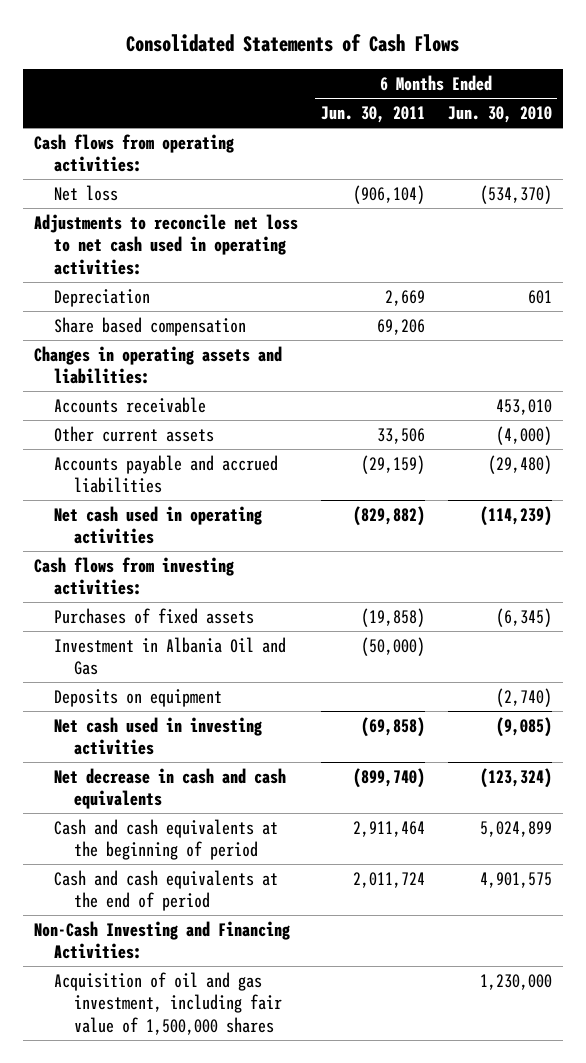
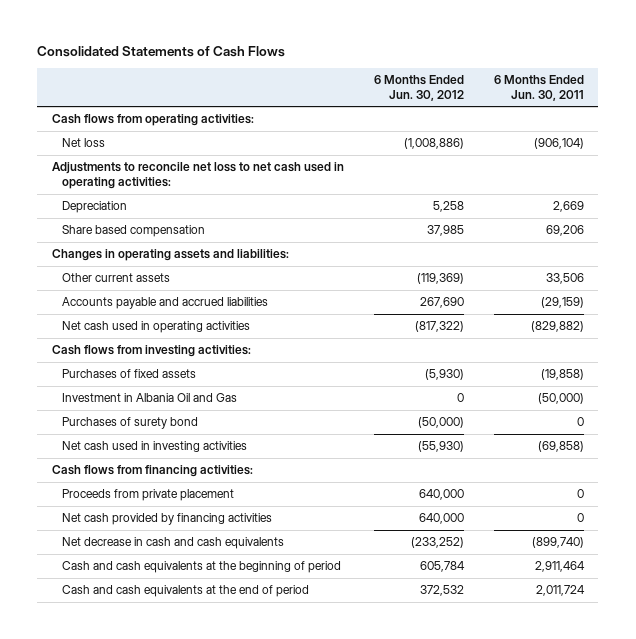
- | 6 Months Ended Jun. 30, 2011 | 6 Months Ended Jun. 30, 2010
+ | 6 Months Ended Jun. 30, 2012 | 6 Months Ended Jun. 30, 2011
- Accounts receivable | | 453,010
- Deposits on equipment | | (2,740)
+ Purchases of surety bond | (50,000) | 0
+ Cash flows from financing activities:
+ Proceeds from private placement | 640,000 | 0
+ Net cash provided by financing activities | 640,000 | 0
- Non-Cash Investing and Financing Activities:
- Acquisition of oil and gas investment, including fair value of 1,500,000 shares | | 1,230,000

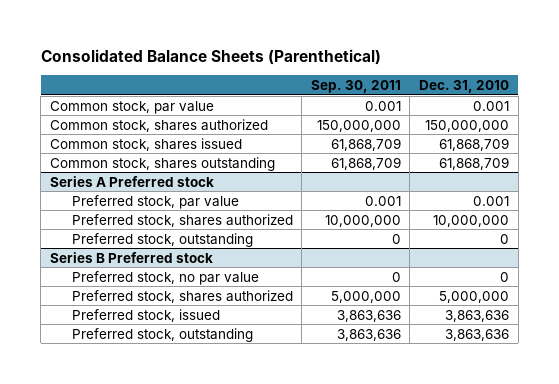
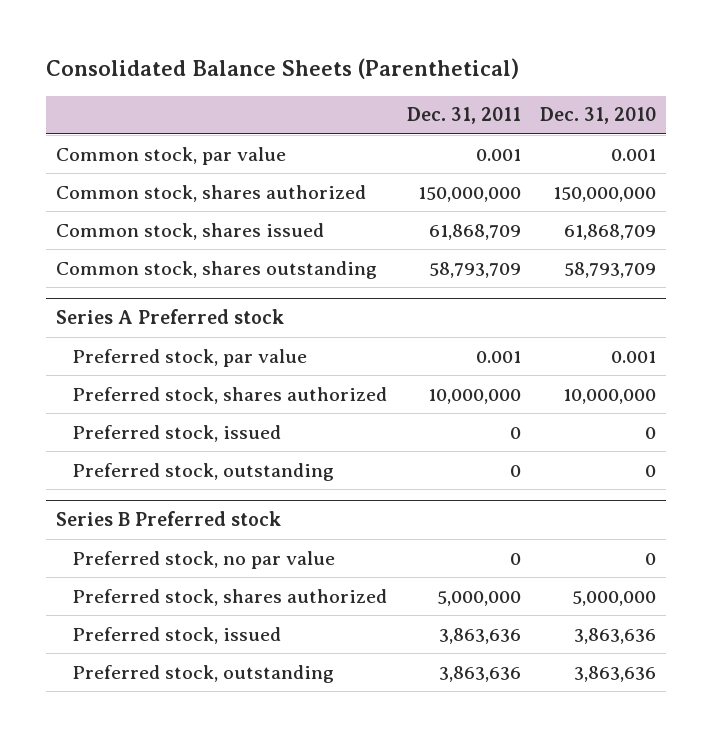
- | Sep. 30, 2011 | Dec. 31, 2010
+ | Dec. 31, 2011 | Dec. 31, 2010
- Common stock, shares outstanding | 61,868,709 | 61,868,709
+ Common stock, shares outstanding | 58,793,709 | 58,793,709
@ Series A Preferred stock
+ Preferred stock, issued | 0 | 0

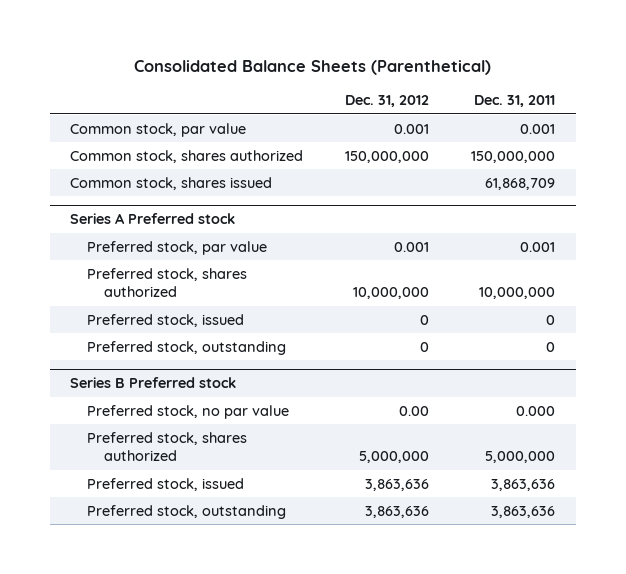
- | Dec. 31, 2011 | Dec. 31, 2010
+ | Dec. 31, 2012 | Dec. 31, 2011
- Common stock, shares outstanding | 58,793,709 | 58,793,709
@ Series B Preferred stock
- Preferred stock, no par value | 0 | 0
+ Preferred stock, no par value | 0.00 | 0.000

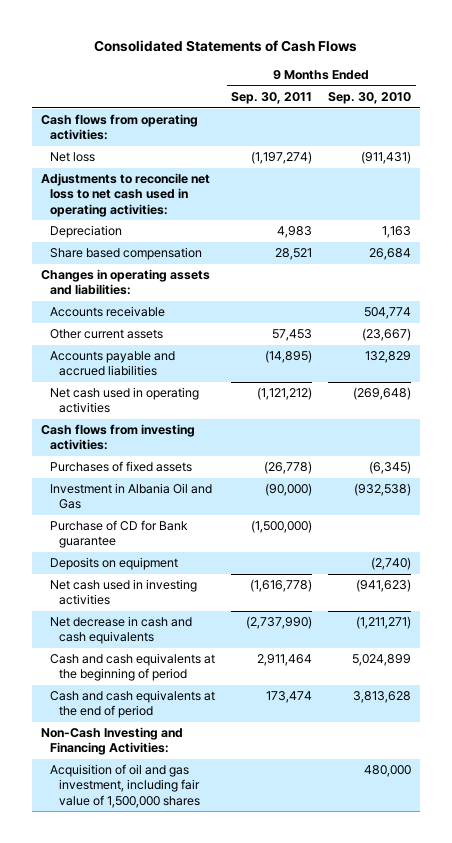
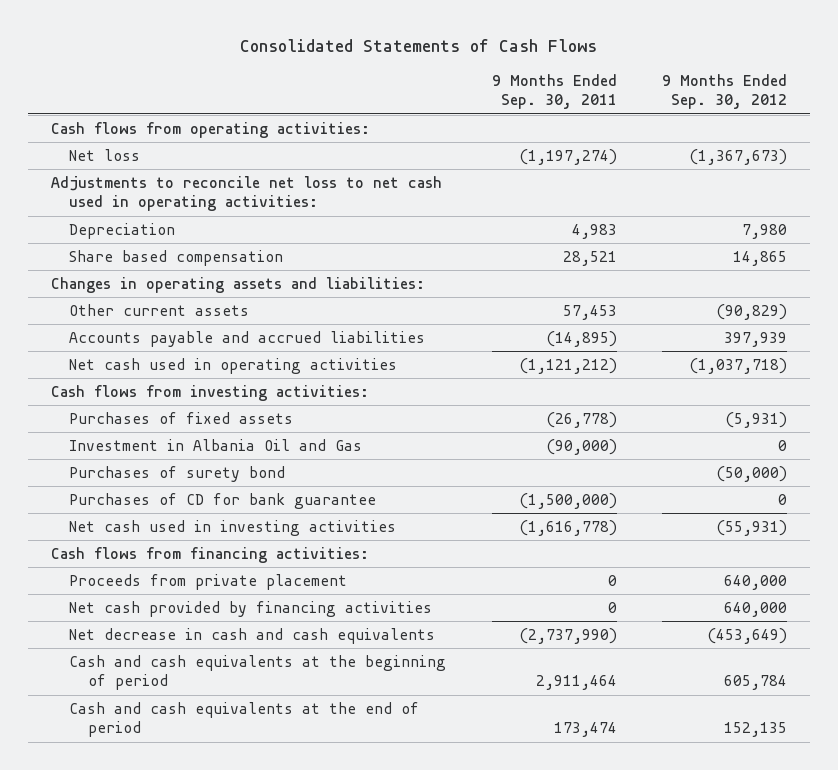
- | 9 Months Ended Sep. 30, 2011 | 9 Months Ended Sep. 30, 2010
+ | 9 Months Ended Sep. 30, 2011 | 9 Months Ended Sep. 30, 2012
- Accounts receivable | | 504,774
- Purchase of CD for Bank guarantee | (1,500,000) |
- Deposits on equipment | | (2,740)
+ Purchases of surety bond | | (50,000)
+ Purchases of CD for bank guarantee | (1,500,000) | 0
+ Cash flows from financing activities:
+ Proceeds from private placement | 0 | 640,000
+ Net cash provided by financing activities | 0 | 640,000
- Non-Cash Investing and Financing Activities:
- Acquisition of oil and gas investment, including fair value of 1,500,000 shares | | 480,000

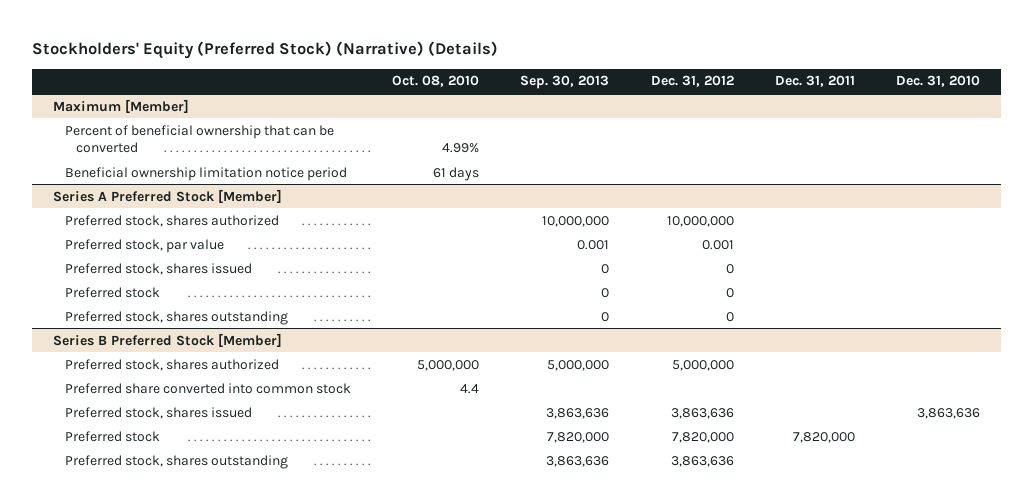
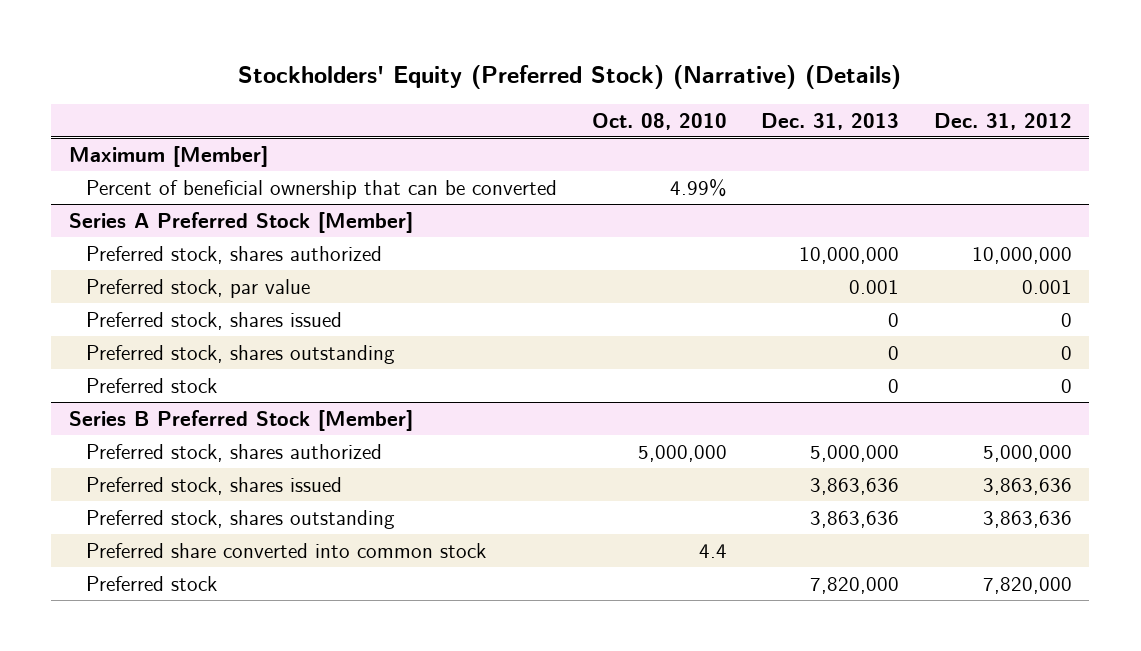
- | Oct. 08, 2010 | Sep. 30, 2013 | Dec. 31, 2012 | Dec. 31, 2011 | Dec. 31, 2010
+ | Oct. 08, 2010 | Dec. 31, 2013 | Dec. 31, 2012
@ Maximum [Member]
- Beneficial ownership limitation notice period | 61 days | | | |
@ Series A Preferred Stock [Member]
moved down: Preferred stock | | 0 | 0
@ Series B Preferred Stock [Member]
moved down: Preferred share converted into common stock | 4.4 | |
moved down: Preferred stock | | 7,820,000 | 7,820,000

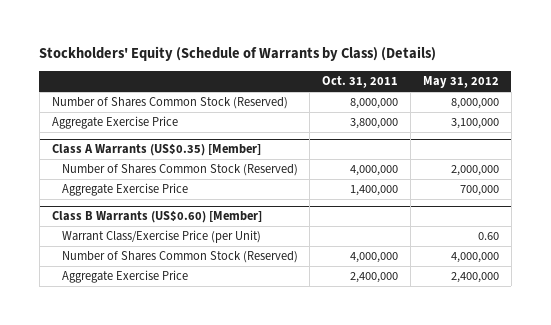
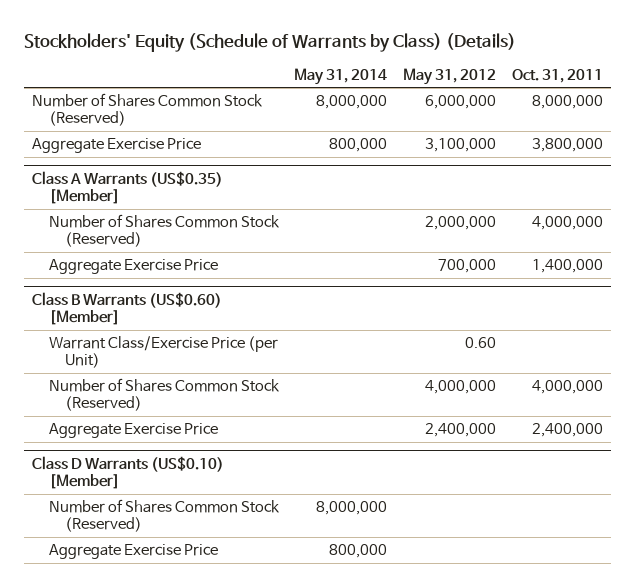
- | Oct. 31, 2011 | May 31, 2012
+ | May 31, 2014 | May 31, 2012 | Oct. 31, 2011
- Number of Shares Common Stock (Reserved) | 8,000,000 | 8,000,000
+ Number of Shares Common Stock (Reserved) | 8,000,000 | 6,000,000 | 8,000,000
+ Class D Warrants (US$0.10) [Member]
+ Number of Shares Common Stock (Reserved) | 8,000,000 | |
+ Aggregate Exercise Price | 800,000 | |

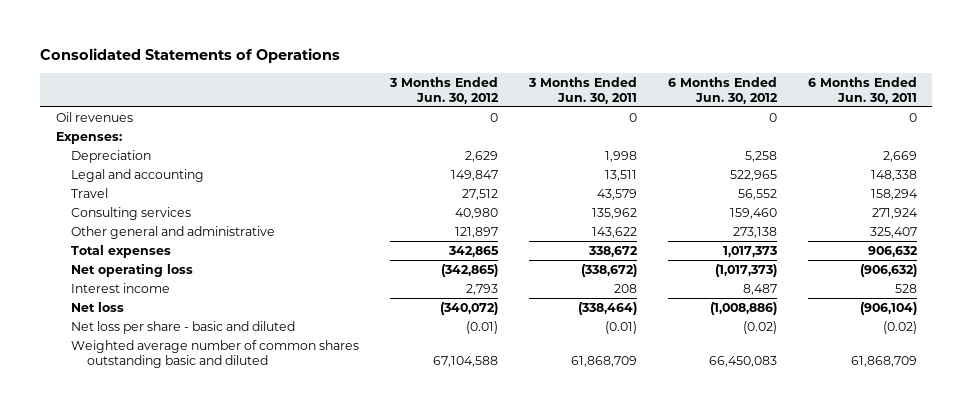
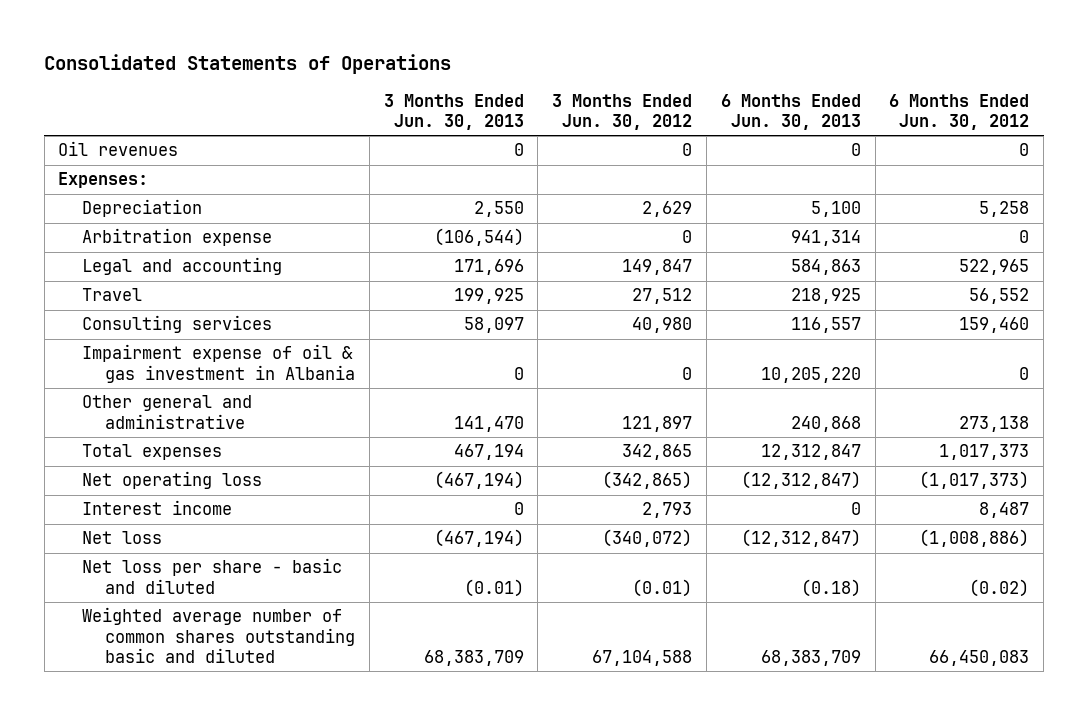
- | 3 Months Ended Jun. 30, 2012 | 3 Months Ended Jun. 30, 2011 | 6 Months Ended Jun. 30, 2012 | 6 Months Ended Jun. 30, 2011
+ | 3 Months Ended Jun. 30, 2013 | 3 Months Ended Jun. 30, 2012 | 6 Months Ended Jun. 30, 2013 | 6 Months Ended Jun. 30, 2012
+ Arbitration expense | (106,544) | 0 | 941,314 | 0
+ Impairment expense of oil & gas investment in Albania | 0 | 0 | 10,205,220 | 0

